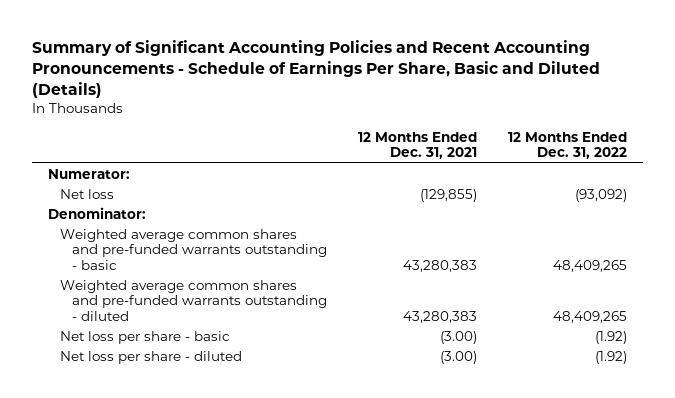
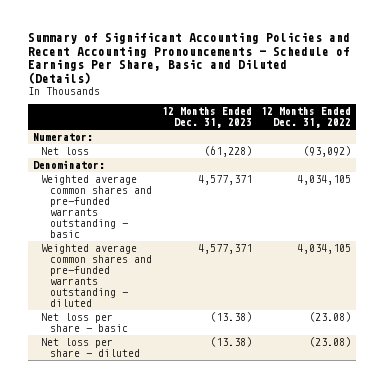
- | 12 Months Ended Dec. 31, 2021 | 12 Months Ended Dec. 31, 2022
+ | 12 Months Ended Dec. 31, 2023 | 12 Months Ended Dec. 31, 2022
- Weighted average common shares and pre-funded warrants outstanding - basic | 43,280,383 | 48,409,265
- Weighted average common shares and pre-funded warrants outstanding - diluted | 43,280,383 | 48,409,265
- Net loss per share - basic | (3.00) | (1.92)
- Net loss per share - diluted | (3.00) | (1.92)
+ Weighted average common shares and pre-funded warrants outstanding - basic | 4,577,371 | 4,034,105
+ Weighted average common shares and pre-funded warrants outstanding - diluted | 4,577,371 | 4,034,105
+ Net loss per share - basic | (13.38) | (23.08)
+ Net loss per share - diluted | (13.38) | (23.08)

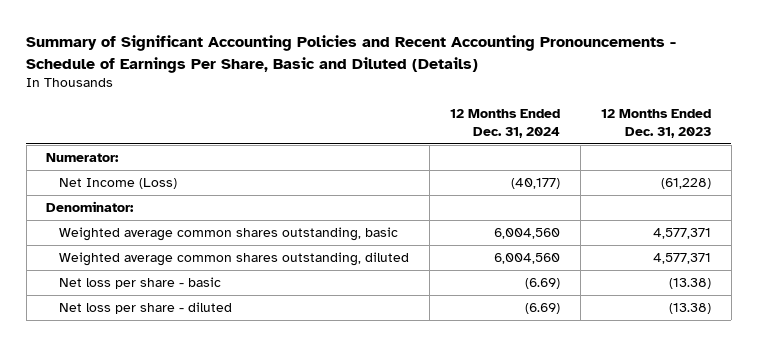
- | 12 Months Ended Dec. 31, 2023 | 12 Months Ended Dec. 31, 2022
+ | 12 Months Ended Dec. 31, 2024 | 12 Months Ended Dec. 31, 2023
- Net loss | (61,228) | (93,092)
+ Net Income (Loss) | (40,177) | (61,228)
- Weighted average common shares and pre-funded warrants outstanding - basic | 4,577,371 | 4,034,105
- Weighted average common shares and pre-funded warrants outstanding - diluted | 4,577,371 | 4,034,105
+ Weighted average common shares outstanding, basic | 6,004,560 | 4,577,371
+ Weighted average common shares outstanding, diluted | 6,004,560 | 4,577,371

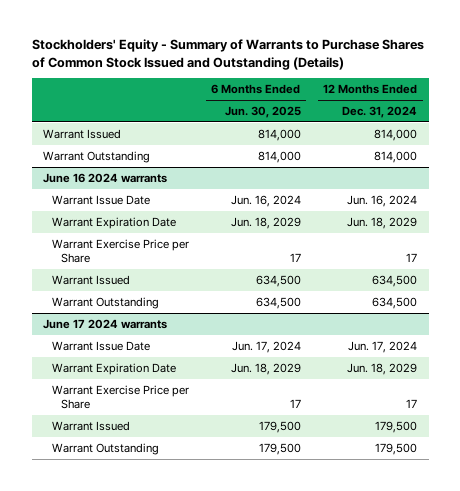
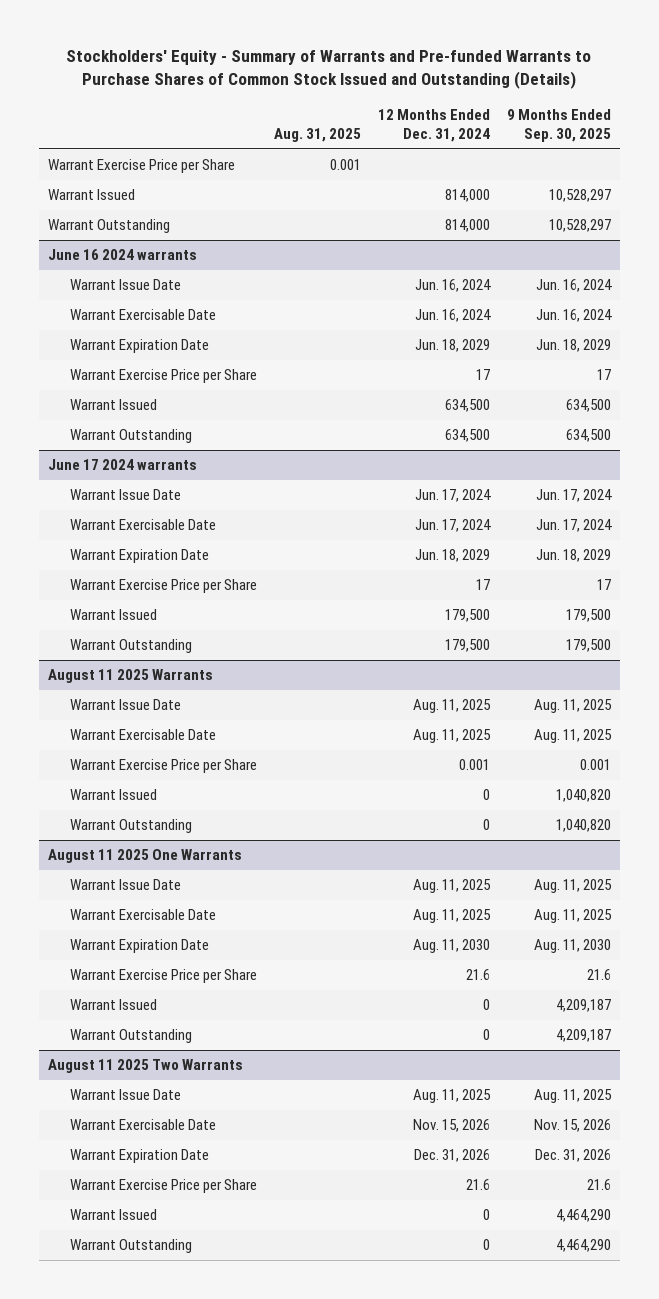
- Stockholders' Equity - Summary of Warrants to Purchase Shares of Common Stock Issued and Outstanding (Details)
+ Stockholders' Equity - Summary of Warrants and Pre-funded Warrants to Purchase Shares of Common Stock Issued and Outstanding (Details)
- | 6 Months Ended Jun. 30, 2025 | 12 Months Ended Dec. 31, 2024
+ | Aug. 31, 2025 | 12 Months Ended Dec. 31, 2024 | 9 Months Ended Sep. 30, 2025
+ Warrant Exercise Price per Share | 0.001 | |
@ June 16 2024 warrants
+ Warrant Exercisable Date | | Jun. 16, 2024 | Jun. 16, 2024
@ June 17 2024 warrants
+ Warrant Exercisable Date | | Jun. 17, 2024 | Jun. 17, 2024
+ August 11 2025 Warrants
+ Warrant Issue Date | | Aug. 11, 2025 | Aug. 11, 2025
+ Warrant Exercisable Date | | Aug. 11, 2025 | Aug. 11, 2025
+ Warrant Exercise Price per Share | | 0.001 | 0.001
+ Warrant Issued | | 0 | 1,040,820
+ Warrant Outstanding | | 0 | 1,040,820
+ August 11 2025 One Warrants
+ Warrant Issue Date | | Aug. 11, 2025 | Aug. 11, 2025
+ Warrant Exercisable Date | | Aug. 11, 2025 | Aug. 11, 2025
+ Warrant Expiration Date | | Aug. 11, 2030 | Aug. 11, 2030
+ Warrant Exercise Price per Share | | 21.6 | 21.6
+ Warrant Issued | | 0 | 4,209,187
+ Warrant Outstanding | | 0 | 4,209,187
+ August 11 2025 Two Warrants
+ Warrant Issue Date | | Aug. 11, 2025 | Aug. 11, 2025
+ Warrant Exercisable Date | | Nov. 15, 2026 | Nov. 15, 2026
+ Warrant Expiration Date | | Dec. 31, 2026 | Dec. 31, 2026
+ Warrant Exercise Price per Share | | 21.6 | 21.6
+ Warrant Issued | | 0 | 4,464,290
+ Warrant Outstanding | | 0 | 4,464,290

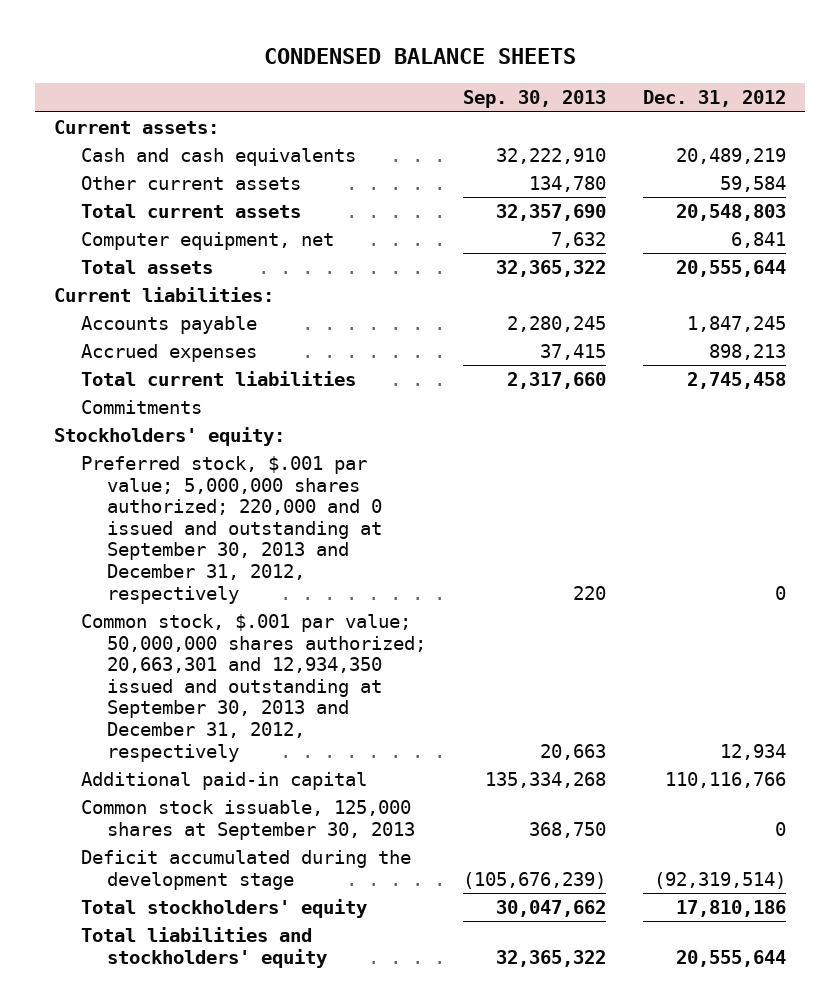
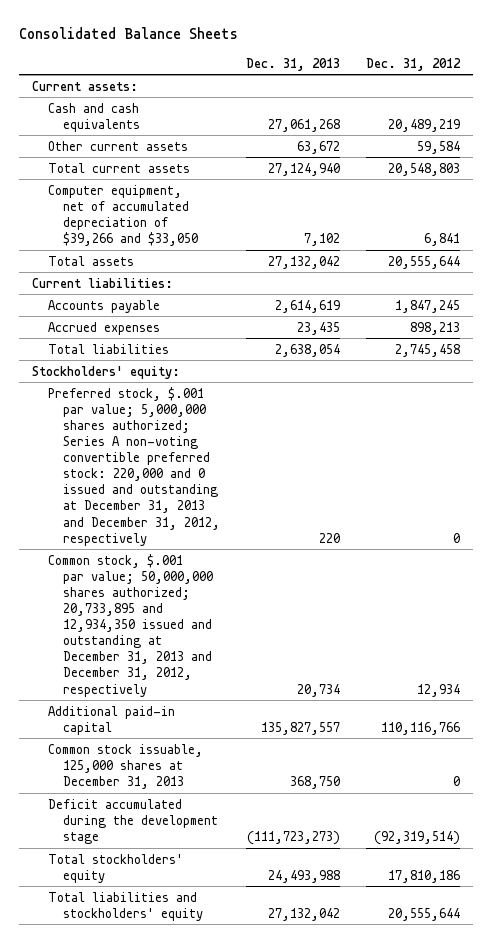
- CONDENSED BALANCE SHEETS
+ Consolidated Balance Sheets
- | Sep. 30, 2013 | Dec. 31, 2012
+ | Dec. 31, 2013 | Dec. 31, 2012
- Computer equipment, net | 7,632 | 6,841
+ Computer equipment, net of accumulated depreciation of $39,266 and $33,050 | 7,102 | 6,841
- Total current liabilities | 2,317,660 | 2,745,458
- Commitments
+ Total liabilities | 2,638,054 | 2,745,458
- Preferred stock, $.001 par value; 5,000,000 shares authorized; 220,000 and 0 issued and outstanding at September 30, 2013 and December 31, 2012, respectively | 220 | 0
- Common stock, $.001 par value; 50,000,000 shares authorized; 20,663,301 and 12,934,350 issued and outstanding at September 30, 2013 and December 31, 2012, respectively | 20,663 | 12,934
+ Preferred stock, $.001 par value; 5,000,000 shares authorized; Series A non-voting convertible preferred stock: 220,000 and 0 issued and outstanding at December 31, 2013 and December 31, 2012, respectively | 220 | 0
+ Common stock, $.001 par value; 50,000,000 shares authorized; 20,733,895 and 12,934,350 issued and outstanding at December 31, 2013 and December 31, 2012, respectively | 20,734 | 12,934
- Common stock issuable, 125,000 shares at September 30, 2013 | 368,750 | 0
+ Common stock issuable, 125,000 shares at December 31, 2013 | 368,750 | 0

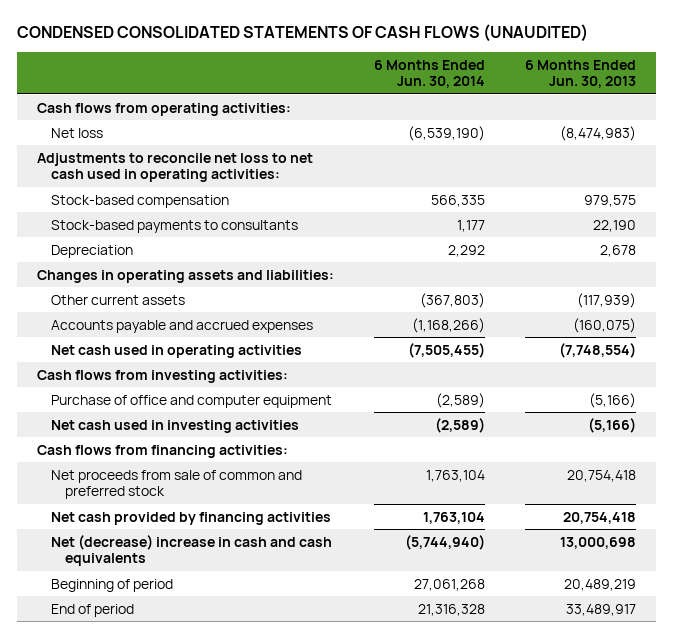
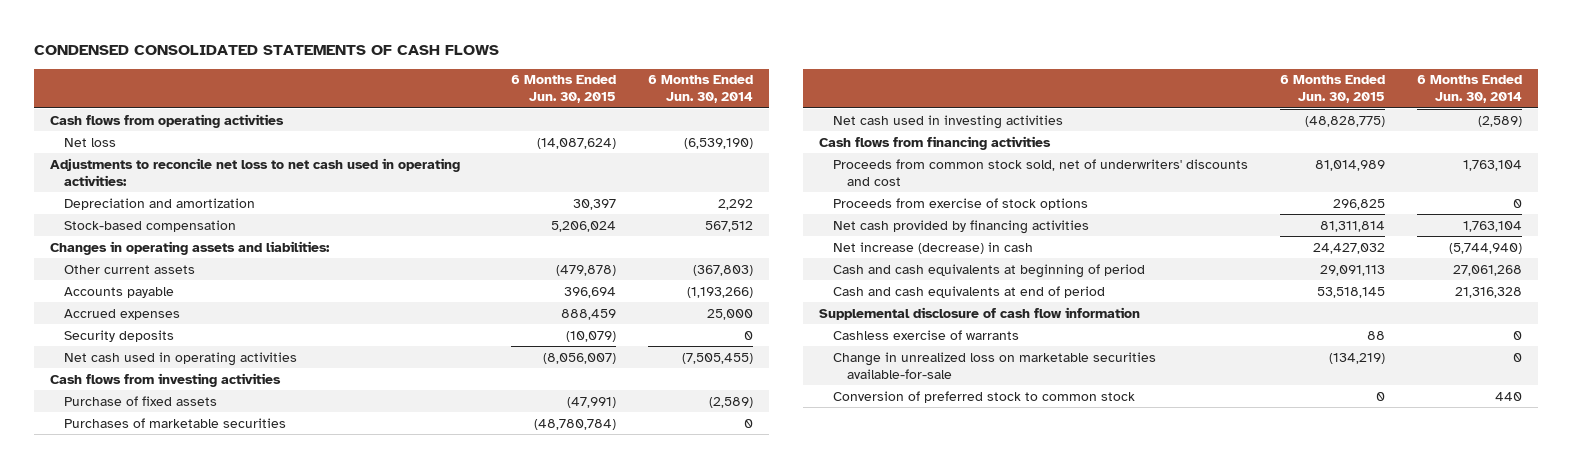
- CONDENSED CONSOLIDATED STATEMENTS OF CASH FLOWS (UNAUDITED)
+ CONDENSED CONSOLIDATED STATEMENTS OF CASH FLOWS
- | 6 Months Ended Jun. 30, 2014 | 6 Months Ended Jun. 30, 2013
+ | 6 Months Ended Jun. 30, 2015 | 6 Months Ended Jun. 30, 2014
- Cash flows from operating activities:
+ Cash flows from operating activities
- Stock-based compensation | 566,335 | 979,575
- Stock-based payments to consultants | 1,177 | 22,190
- Depreciation | 2,292 | 2,678
+ Depreciation and amortization | 30,397 | 2,292
+ Stock-based compensation | 5,206,024 | 567,512
- Accounts payable and accrued expenses | (1,168,266) | (160,075)
+ Accounts payable | 396,694 | (1,193,266)
+ Accrued expenses | 888,459 | 25,000
+ Security deposits | (10,079) | 0
- Cash flows from investing activities:
- Purchase of office and computer equipment | (2,589) | (5,166)
+ Cash flows from investing activities
+ Purchase of fixed assets | (47,991) | (2,589)
+ Purchases of marketable securities | (48,780,784) | 0
- Cash flows from financing activities:
- Net proceeds from sale of common and preferred stock | 1,763,104 | 20,754,418
+ Cash flows from financing activities
+ Proceeds from common stock sold, net of underwriters' discounts and cost | 81,014,989 | 1,763,104
+ Proceeds from exercise of stock options | 296,825 | 0
- Net (decrease) increase in cash and cash equivalents | (5,744,940) | 13,000,698
- Beginning of period | 27,061,268 | 20,489,219
- End of period | 21,316,328 | 33,489,917
+ Net increase (decrease) in cash | 24,427,032 | (5,744,940)
+ Cash and cash equivalents at beginning of period | 29,091,113 | 27,061,268
+ Cash and cash equivalents at end of period | 53,518,145 | 21,316,328
+ Supplemental disclosure of cash flow information
+ Cashless exercise of warrants | 88 | 0
+ Change in unrealized loss on marketable securities available-for-sale | (134,219) | 0
+ Conversion of preferred stock to common stock | 0 | 440

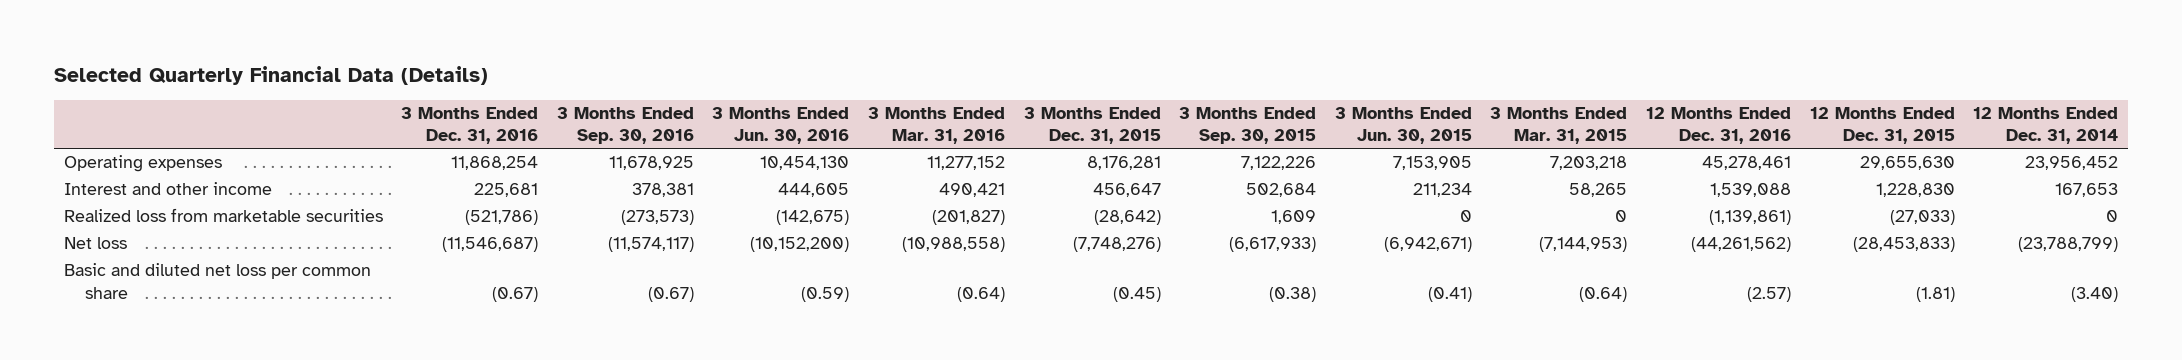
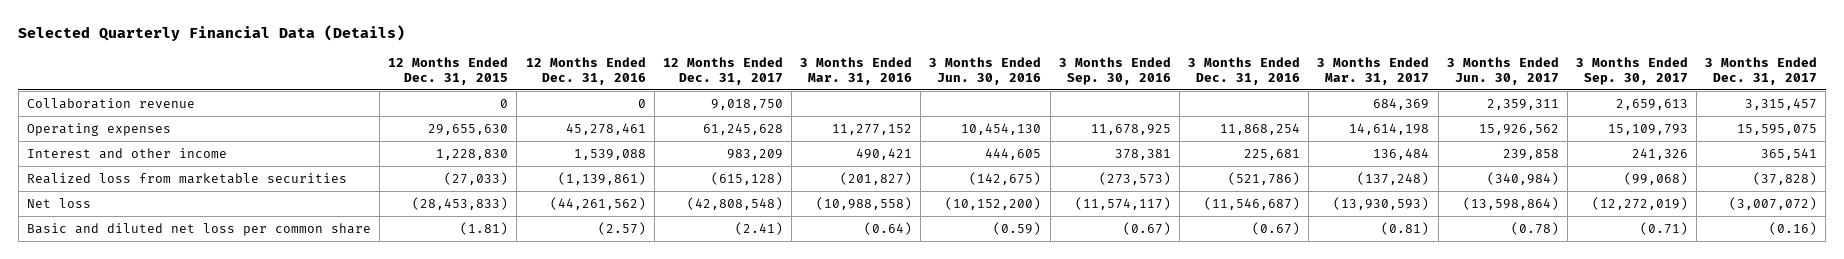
- | 3 Months Ended Dec. 31, 2016 | 3 Months Ended Sep. 30, 2016 | 3 Months Ended Jun. 30, 2016 | 3 Months Ended Mar. 31, 2016 | 3 Months Ended Dec. 31, 2015 | 3 Months Ended Sep. 30, 2015 | 3 Months Ended Jun. 30, 2015 | 3 Months Ended Mar. 31, 2015 | 12 Months Ended Dec. 31, 2016 | 12 Months Ended Dec. 31, 2015 | 12 Months Ended Dec. 31, 2014
+ | 12 Months Ended Dec. 31, 2015 | 12 Months Ended Dec. 31, 2016 | 12 Months Ended Dec. 31, 2017 | 3 Months Ended Mar. 31, 2016 | 3 Months Ended Jun. 30, 2016 | 3 Months Ended Sep. 30, 2016 | 3 Months Ended Dec. 31, 2016 | 3 Months Ended Mar. 31, 2017 | 3 Months Ended Jun. 30, 2017 | 3 Months Ended Sep. 30, 2017 | 3 Months Ended Dec. 31, 2017
+ Collaboration revenue | 0 | 0 | 9,018,750 | | | | | 684,369 | 2,359,311 | 2,659,613 | 3,315,457

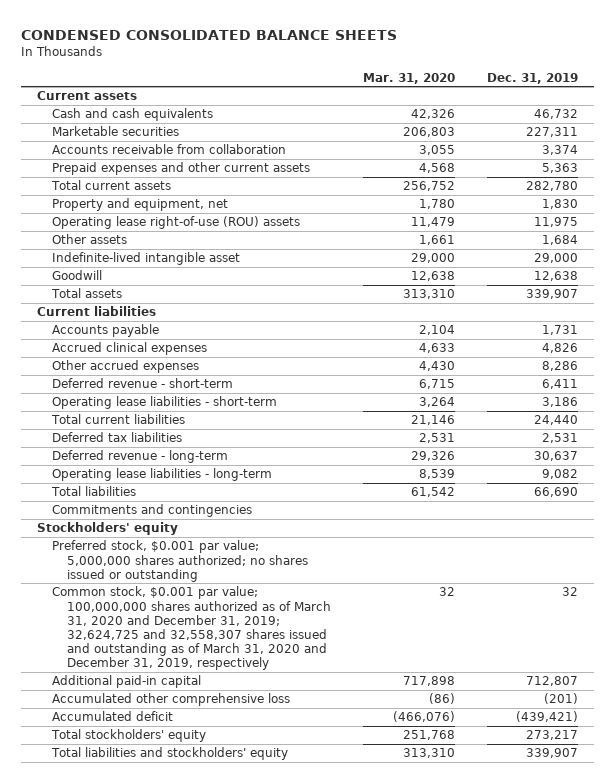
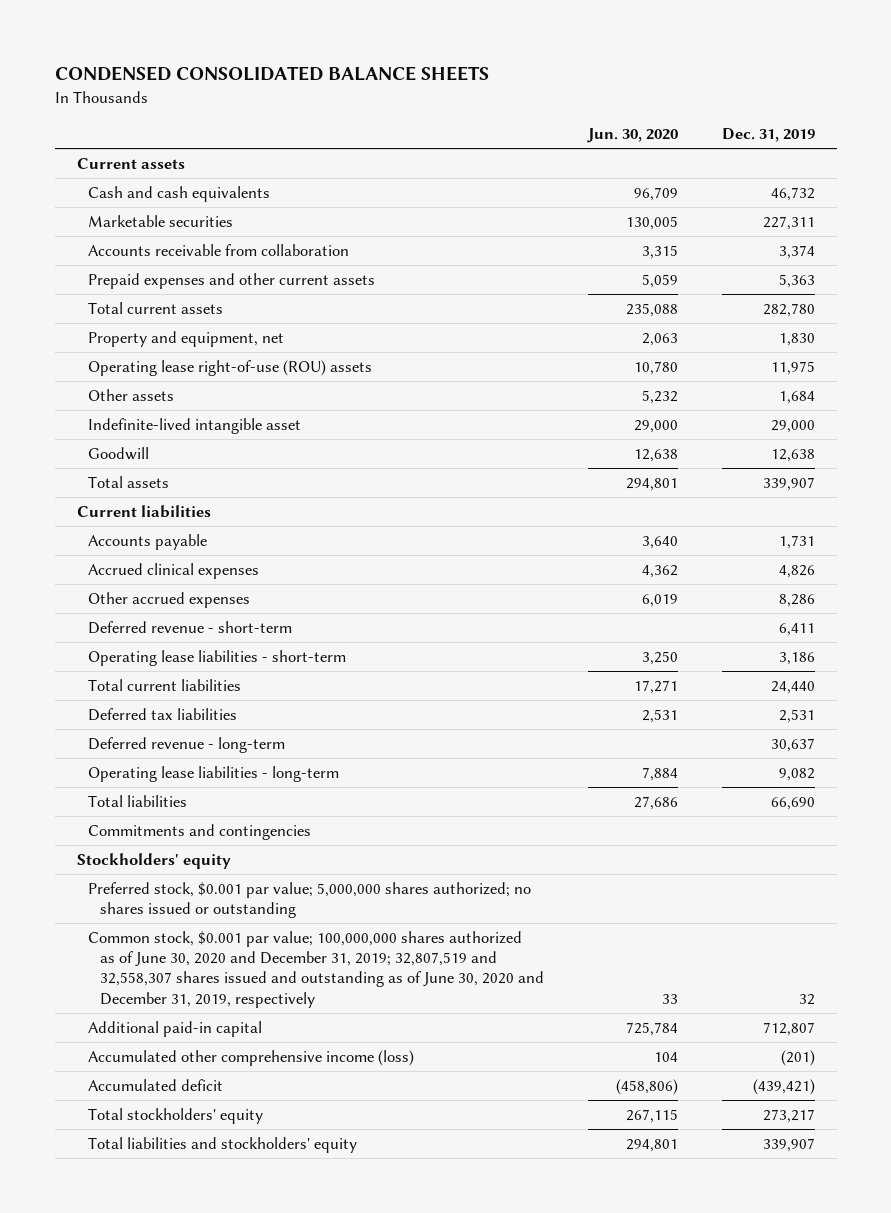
- | Mar. 31, 2020 | Dec. 31, 2019
+ | Jun. 30, 2020 | Dec. 31, 2019
- Common stock, $0.001 par value; 100,000,000 shares authorized as of March 31, 2020 and December 31, 2019; 32,624,725 and 32,558,307 shares issued and outstanding as of March 31, 2020 and December 31, 2019, respectively | 32 | 32
+ Common stock, $0.001 par value; 100,000,000 shares authorized as of June 30, 2020 and December 31, 2019; 32,807,519 and 32,558,307 shares issued and outstanding as of June 30, 2020 and December 31, 2019, respectively | 33 | 32
- Accumulated other comprehensive loss | (86) | (201)
+ Accumulated other comprehensive income (loss) | 104 | (201)

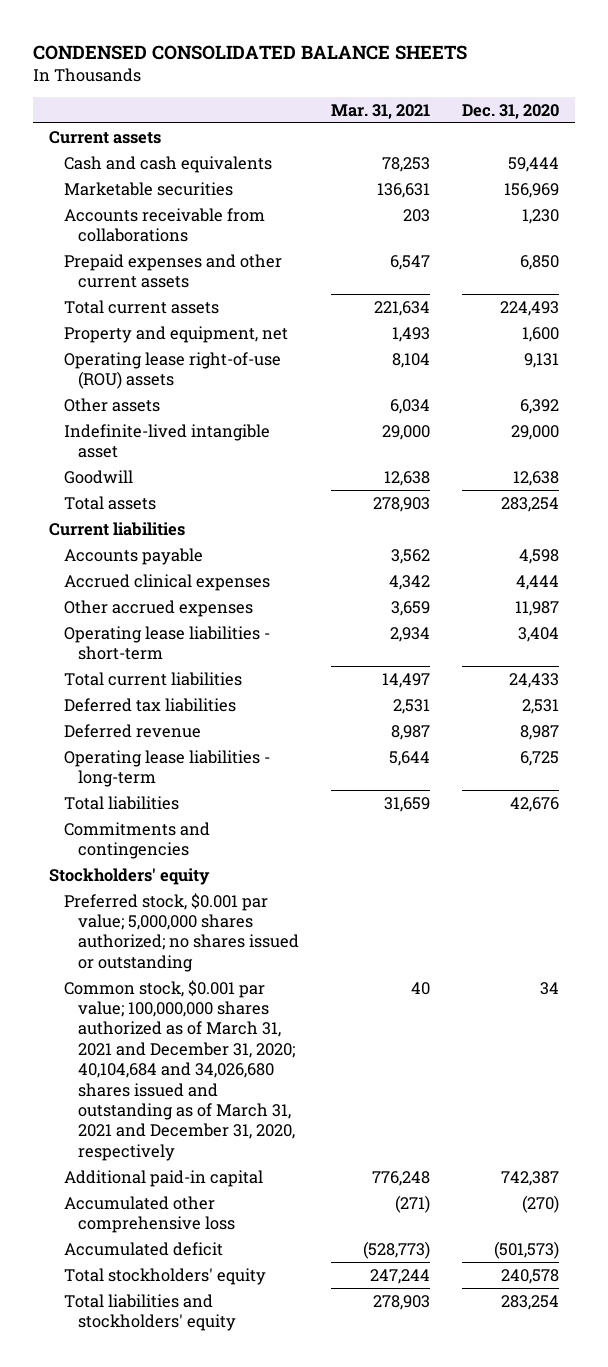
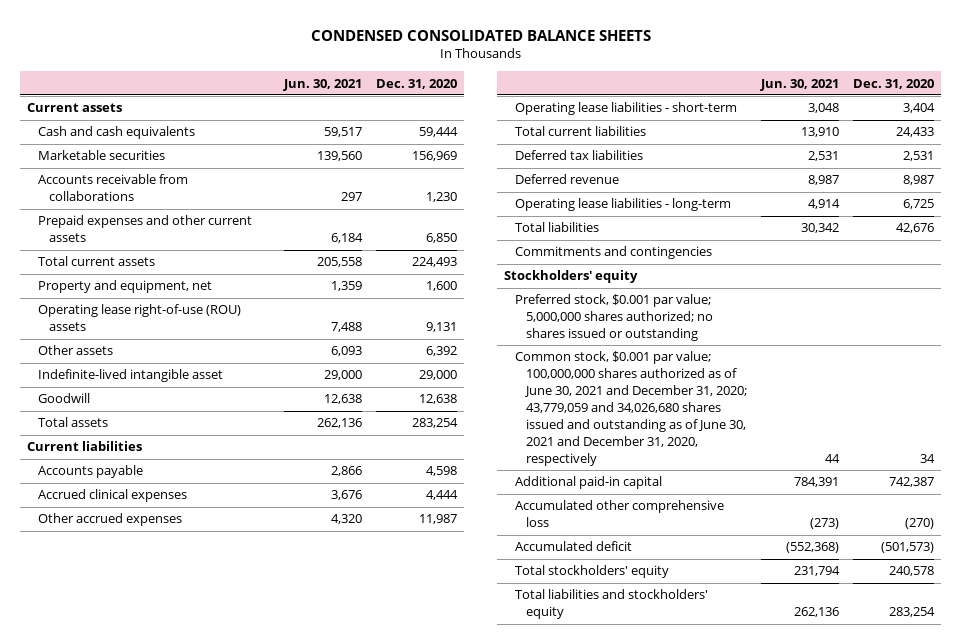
- | Mar. 31, 2021 | Dec. 31, 2020
+ | Jun. 30, 2021 | Dec. 31, 2020
- Common stock, $0.001 par value; 100,000,000 shares authorized as of March 31, 2021 and December 31, 2020; 40,104,684 and 34,026,680 shares issued and outstanding as of March 31, 2021 and December 31, 2020, respectively | 40 | 34
+ Common stock, $0.001 par value; 100,000,000 shares authorized as of June 30, 2021 and December 31, 2020; 43,779,059 and 34,026,680 shares issued and outstanding as of June 30, 2021 and December 31, 2020, respectively | 44 | 34

